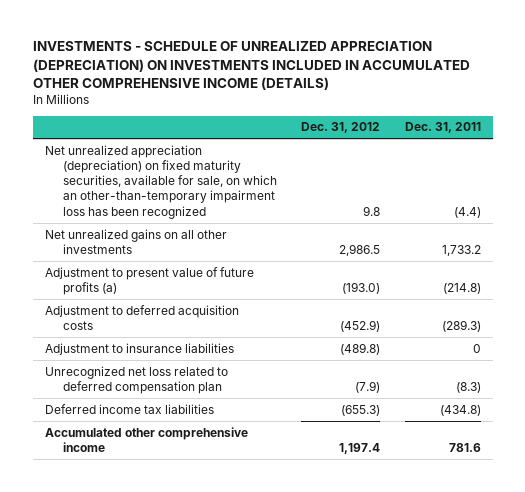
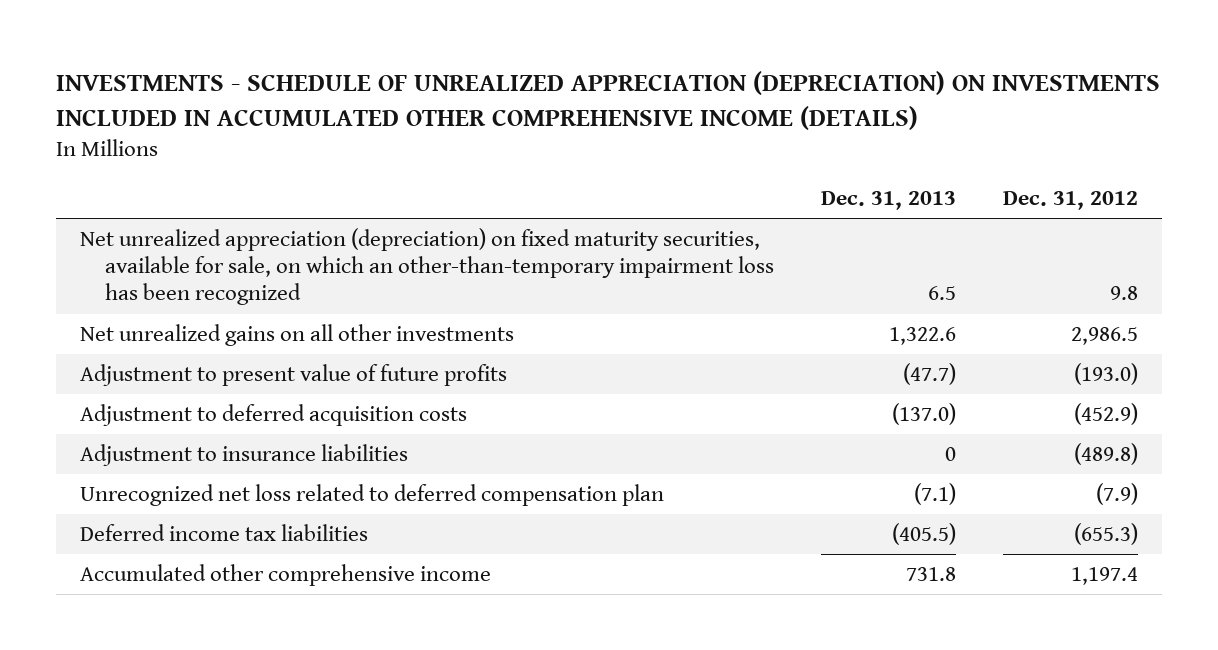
- | Dec. 31, 2012 | Dec. 31, 2011
+ | Dec. 31, 2013 | Dec. 31, 2012
- Adjustment to present value of future profits (a) | (193.0) | (214.8)
+ Adjustment to present value of future profits | (47.7) | (193.0)

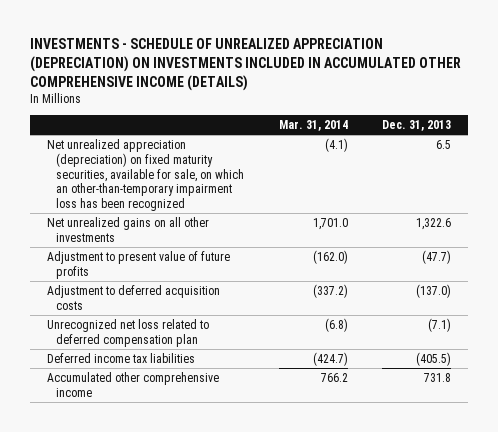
- | Dec. 31, 2013 | Dec. 31, 2012
+ | Mar. 31, 2014 | Dec. 31, 2013
- Adjustment to insurance liabilities | 0 | (489.8)

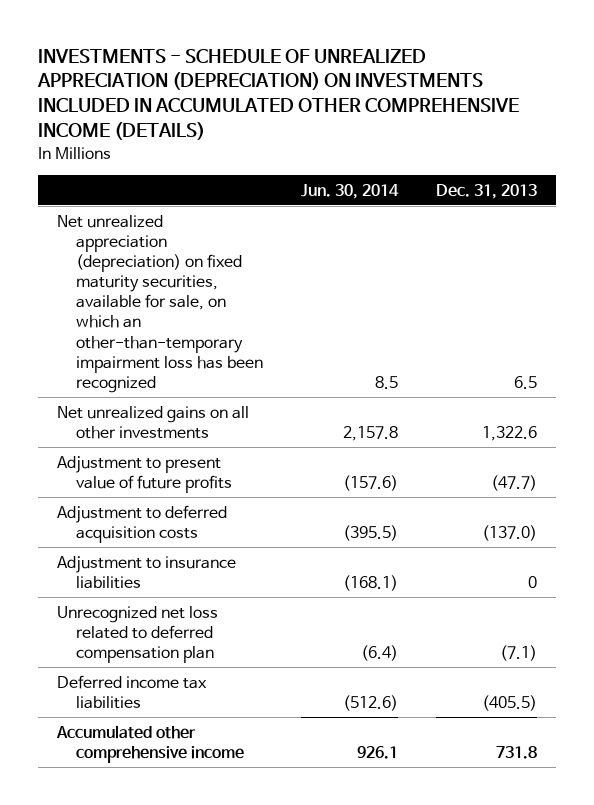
- | Mar. 31, 2014 | Dec. 31, 2013
+ | Jun. 30, 2014 | Dec. 31, 2013
+ Adjustment to insurance liabilities | (168.1) | 0

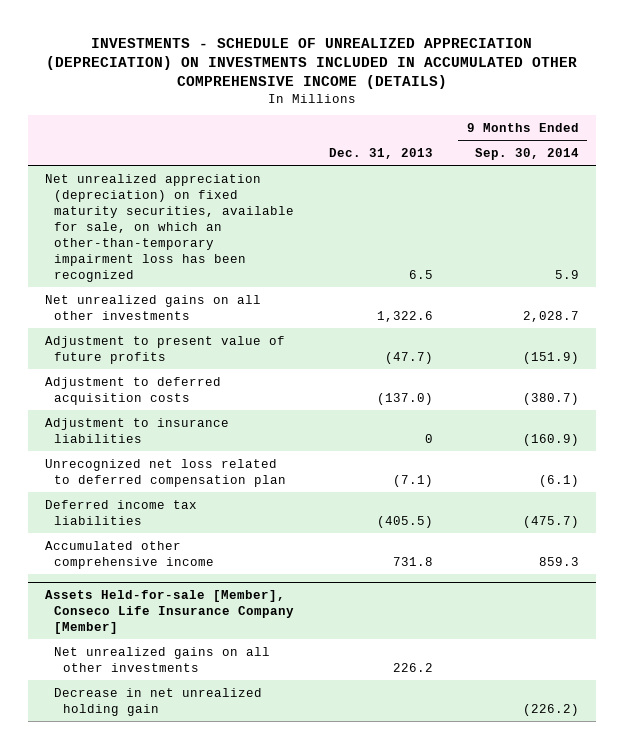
- | Jun. 30, 2014 | Dec. 31, 2013
+ | Dec. 31, 2013 | 9 Months Ended Sep. 30, 2014
+ Assets Held-for-sale [Member], Conseco Life Insurance Company [Member]
+ Net unrealized gains on all other investments | 226.2 |
+ Decrease in net unrealized holding gain | | (226.2)

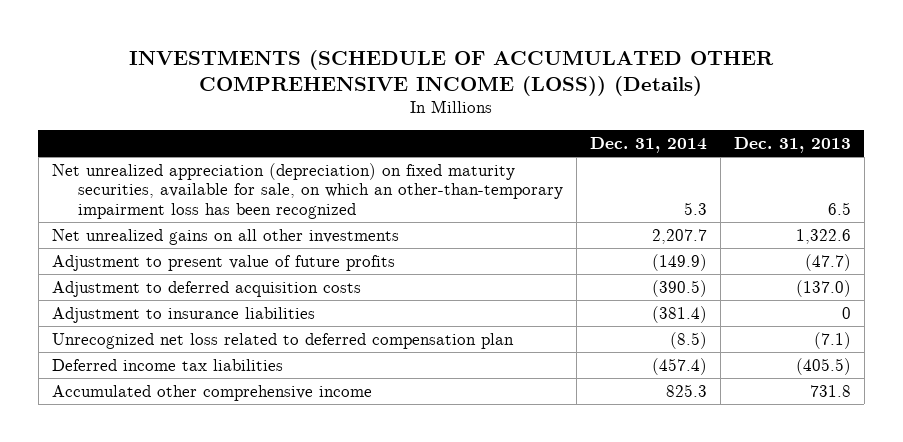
- INVESTMENTS - SCHEDULE OF UNREALIZED APPRECIATION (DEPRECIATION) ON INVESTMENTS INCLUDED IN ACCUMULATED OTHER COMPREHENSIVE INCOME (DETAILS)
+ INVESTMENTS (SCHEDULE OF ACCUMULATED OTHER COMPREHENSIVE INCOME (LOSS)) (Details)
- | Dec. 31, 2013 | 9 Months Ended Sep. 30, 2014
+ | Dec. 31, 2014 | Dec. 31, 2013
- Assets Held-for-sale [Member], Conseco Life Insurance Company [Member]
- Net unrealized gains on all other investments | 226.2 |
- Decrease in net unrealized holding gain | | (226.2)

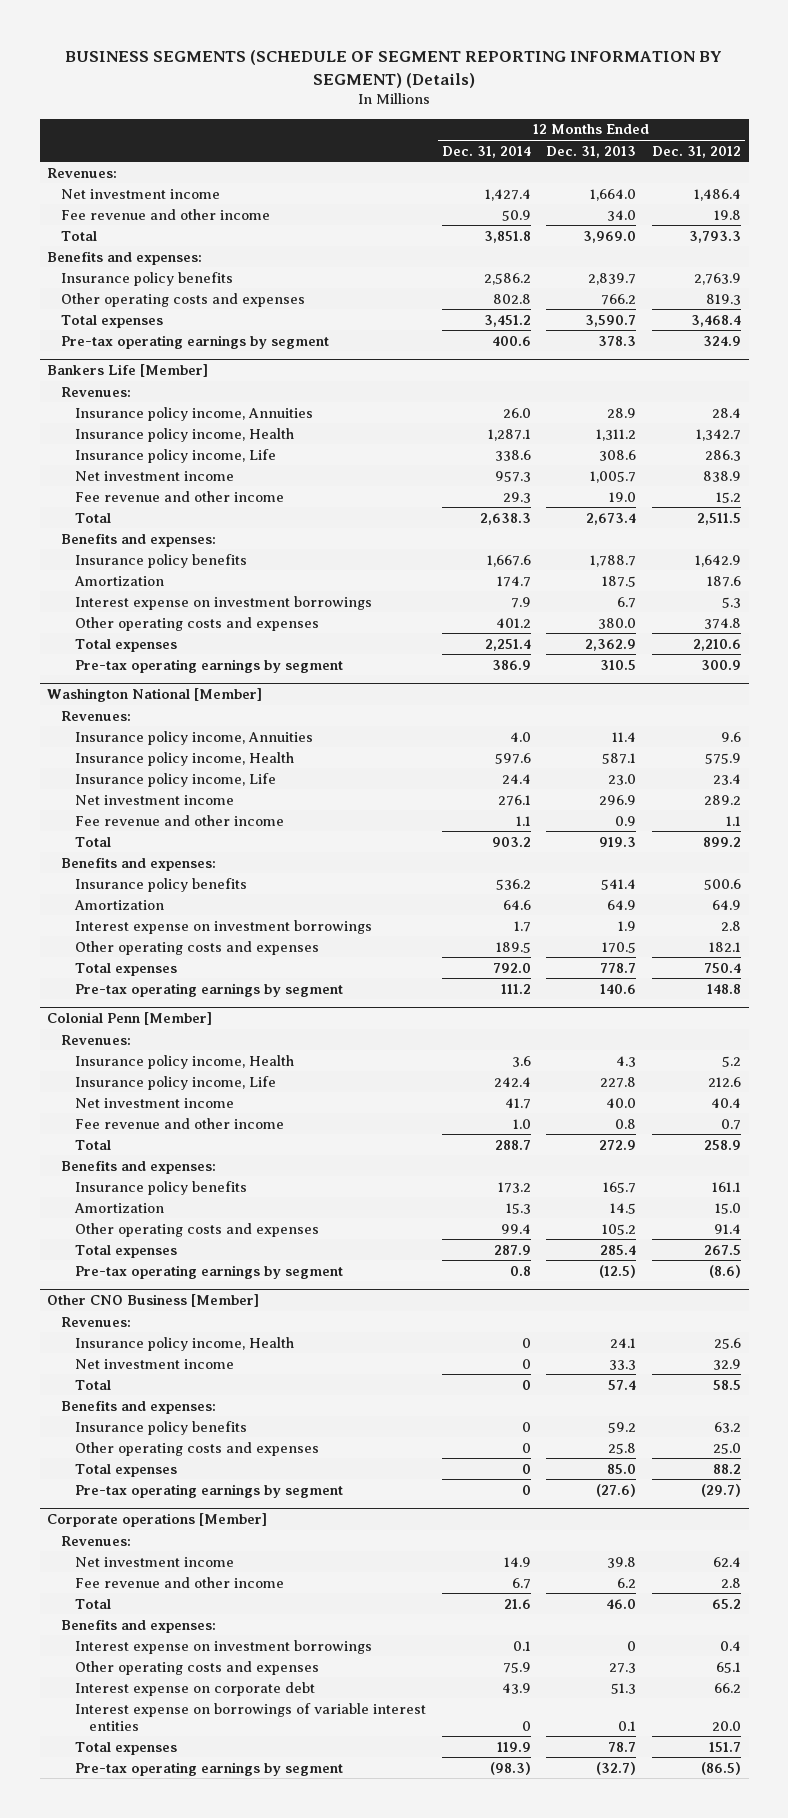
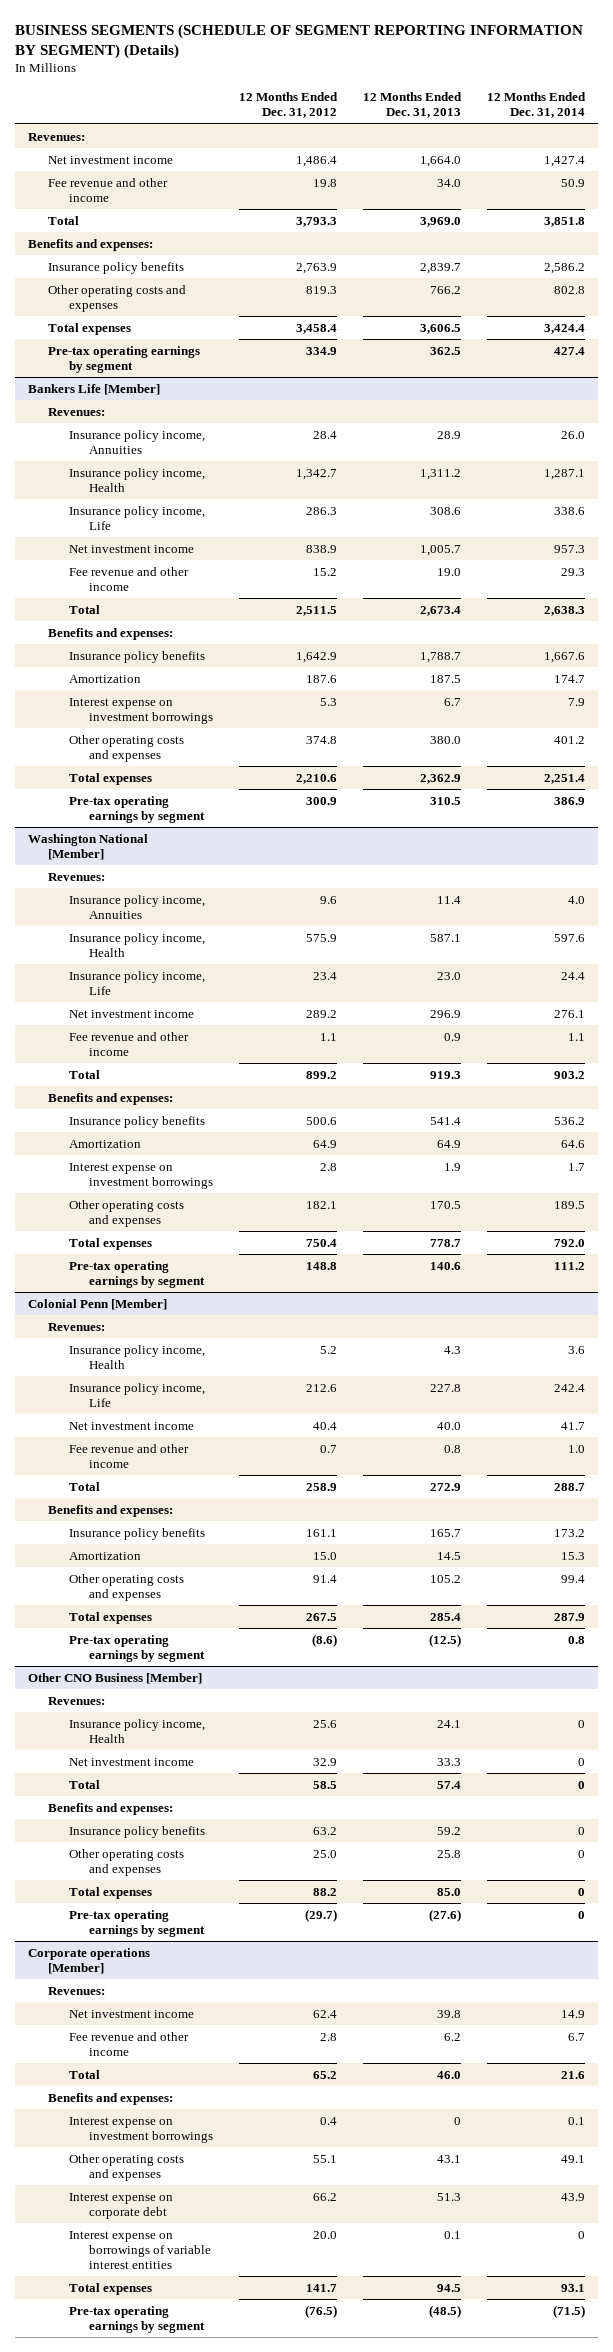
- | 12 Months Ended Dec. 31, 2014 | 12 Months Ended Dec. 31, 2013 | 12 Months Ended Dec. 31, 2012
+ | 12 Months Ended Dec. 31, 2012 | 12 Months Ended Dec. 31, 2013 | 12 Months Ended Dec. 31, 2014
- Total expenses | 3,451.2 | 3,590.7 | 3,468.4
- Pre-tax operating earnings by segment | 400.6 | 378.3 | 324.9
+ Total expenses | 3,458.4 | 3,606.5 | 3,424.4
+ Pre-tax operating earnings by segment | 334.9 | 362.5 | 427.4
@ Corporate operations [Member]
- Other operating costs and expenses | 75.9 | 27.3 | 65.1
+ Other operating costs and expenses | 55.1 | 43.1 | 49.1
- Total expenses | 119.9 | 78.7 | 151.7
- Pre-tax operating earnings by segment | (98.3) | (32.7) | (86.5)
+ Total expenses | 141.7 | 94.5 | 93.1
+ Pre-tax operating earnings by segment | (76.5) | (48.5) | (71.5)

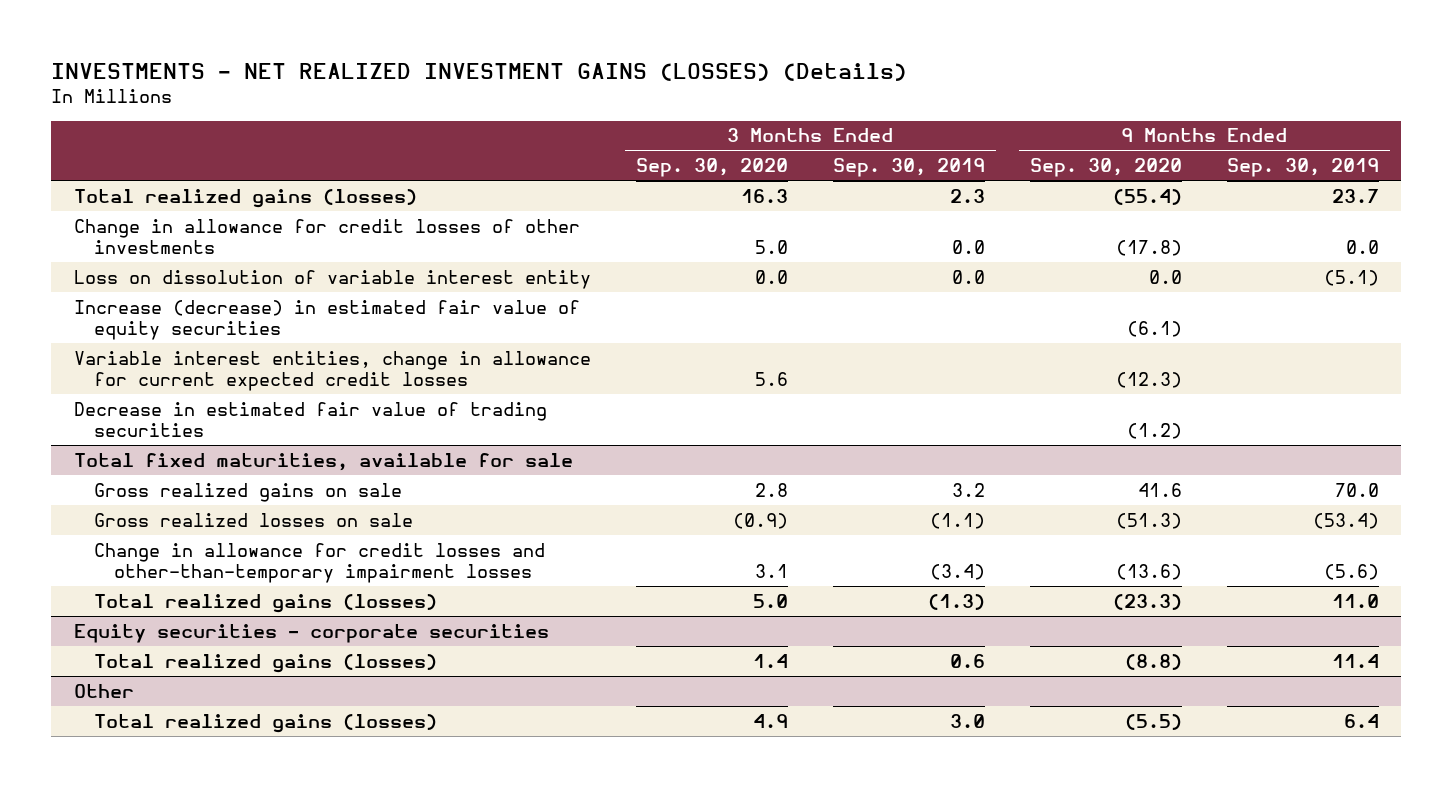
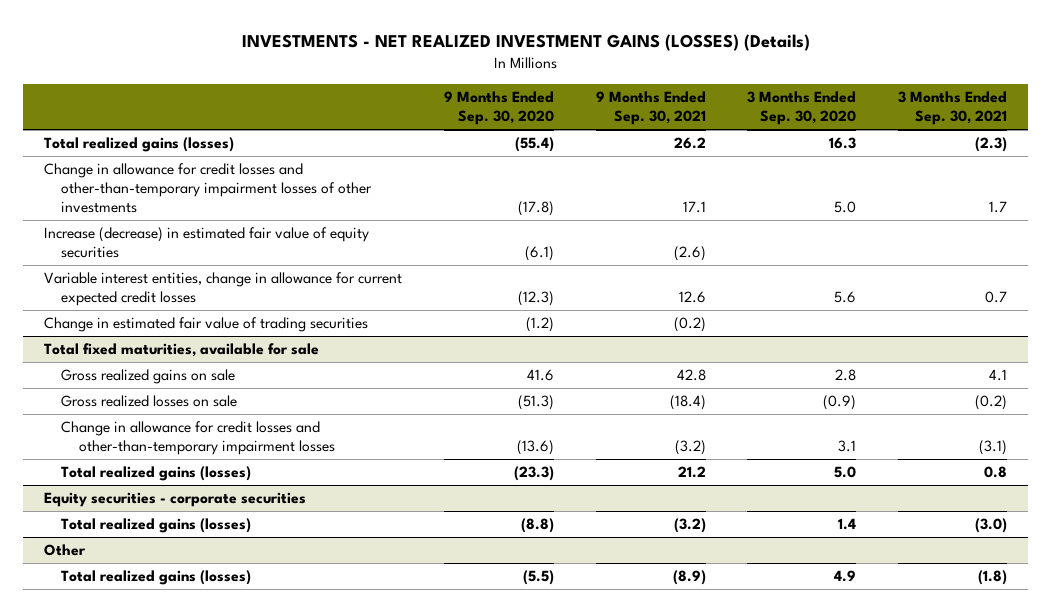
- | 3 Months Ended Sep. 30, 2020 | 3 Months Ended Sep. 30, 2019 | 9 Months Ended Sep. 30, 2020 | 9 Months Ended Sep. 30, 2019
+ | 9 Months Ended Sep. 30, 2020 | 9 Months Ended Sep. 30, 2021 | 3 Months Ended Sep. 30, 2020 | 3 Months Ended Sep. 30, 2021
- Change in allowance for credit losses of other investments | 5.0 | 0.0 | (17.8) | 0.0
- Loss on dissolution of variable interest entity | 0.0 | 0.0 | 0.0 | (5.1)
+ Change in allowance for credit losses and other-than-temporary impairment losses of other investments | (17.8) | 17.1 | 5.0 | 1.7
- Decrease in estimated fair value of trading securities | | | (1.2) |
+ Change in estimated fair value of trading securities | (1.2) | (0.2) | |

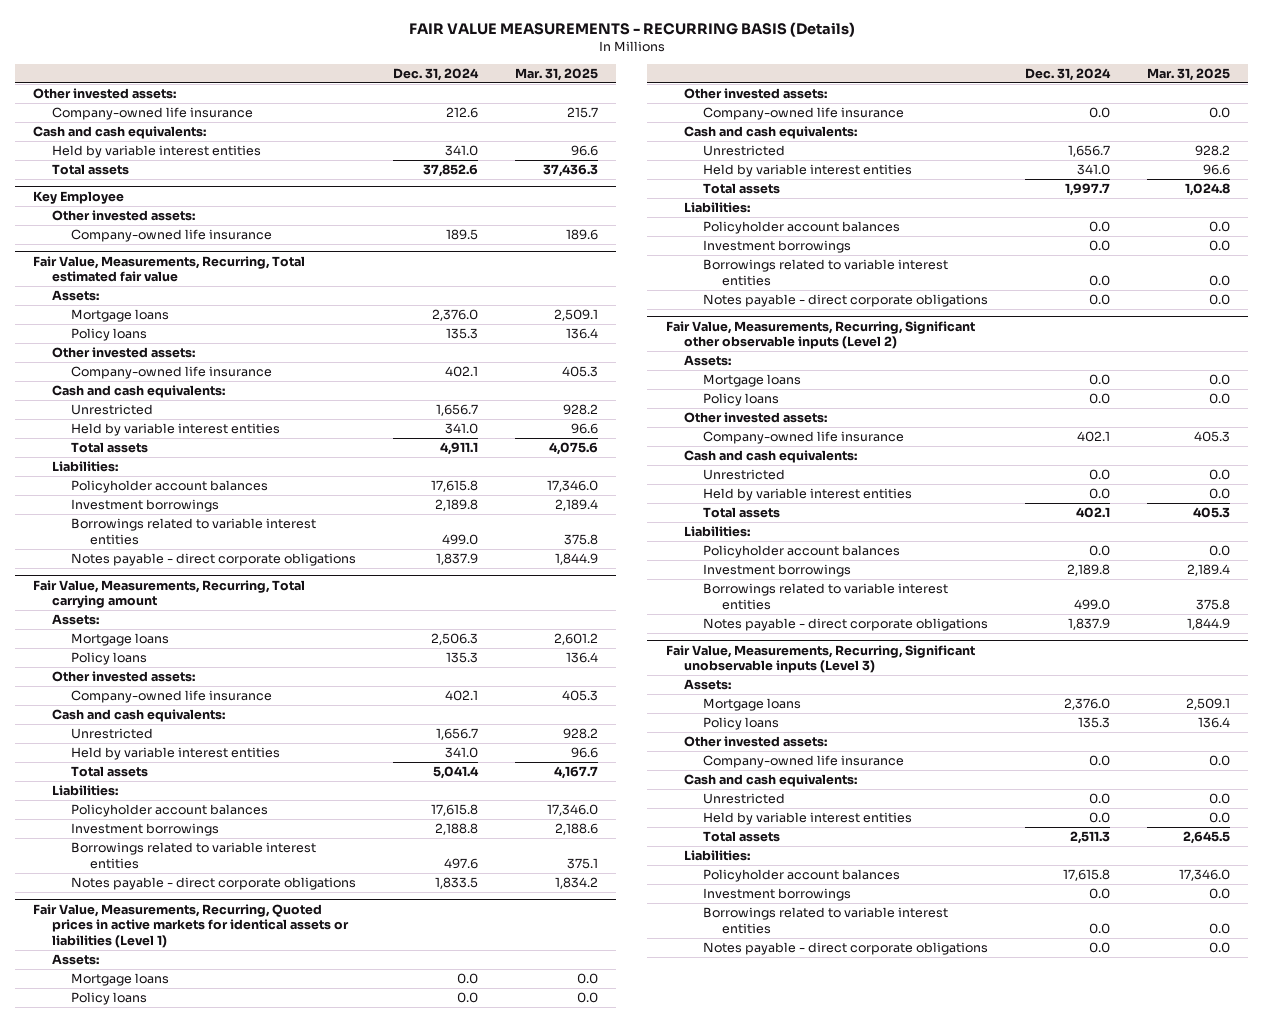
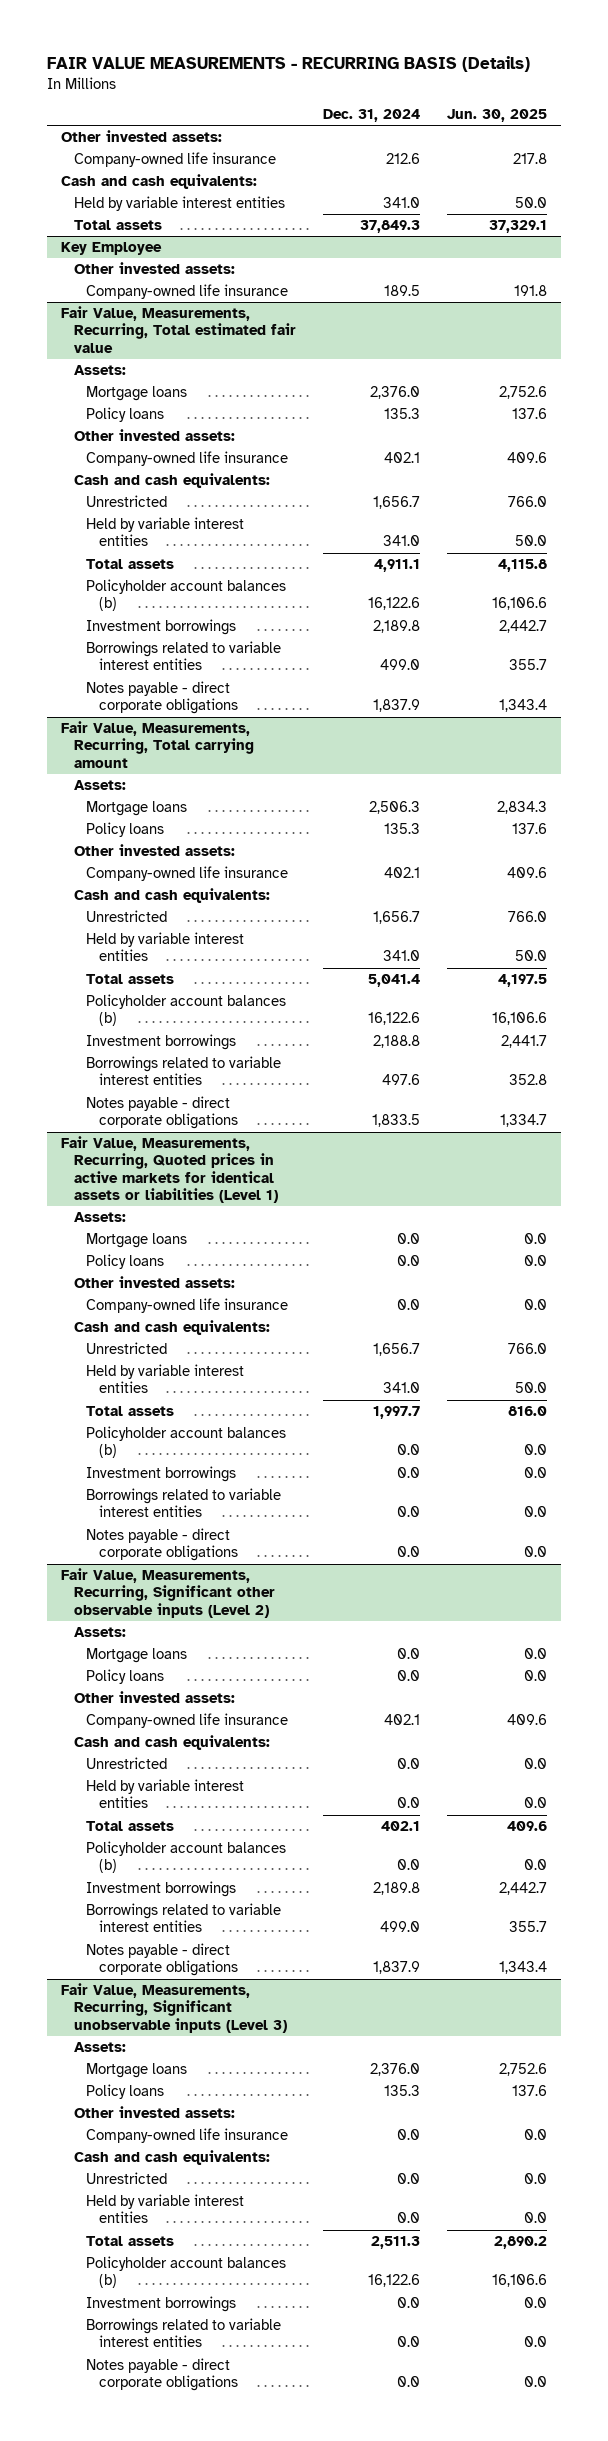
- | Dec. 31, 2024 | Mar. 31, 2025
+ | Dec. 31, 2024 | Jun. 30, 2025
- Total assets | 37,852.6 | 37,436.3
+ Total assets | 37,849.3 | 37,329.1
@ Fair Value, Measurements, Recurring, Total estimated fair value
- Liabilities:
- Policyholder account balances | 17,615.8 | 17,346.0
+ Policyholder account balances (b) | 16,122.6 | 16,106.6
@ Fair Value, Measurements, Recurring, Total carrying amount
- Liabilities:
- Policyholder account balances | 17,615.8 | 17,346.0
+ Policyholder account balances (b) | 16,122.6 | 16,106.6
@ Fair Value, Measurements, Recurring, Quoted prices in active markets for identical assets or liabilities (Level 1)
- Liabilities:
- Policyholder account balances | 0.0 | 0.0
+ Policyholder account balances (b) | 0.0 | 0.0
@ Fair Value, Measurements, Recurring, Significant other observable inputs (Level 2)
- Liabilities:
- Policyholder account balances | 0.0 | 0.0
+ Policyholder account balances (b) | 0.0 | 0.0
@ Fair Value, Measurements, Recurring, Significant unobservable inputs (Level 3)
- Liabilities:
- Policyholder account balances | 17,615.8 | 17,346.0
+ Policyholder account balances (b) | 16,122.6 | 16,106.6

